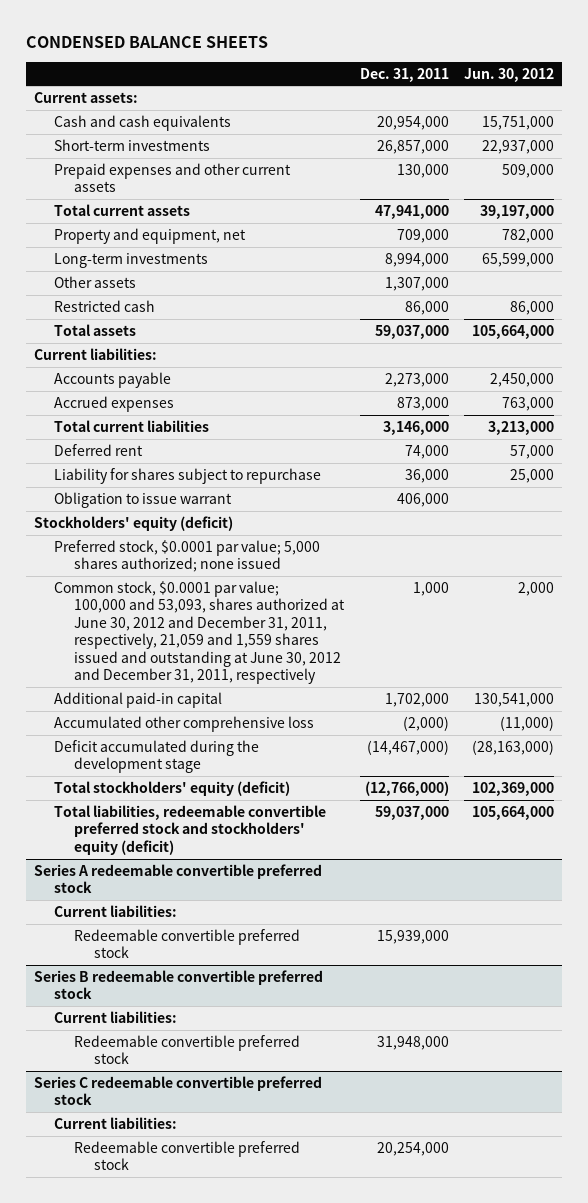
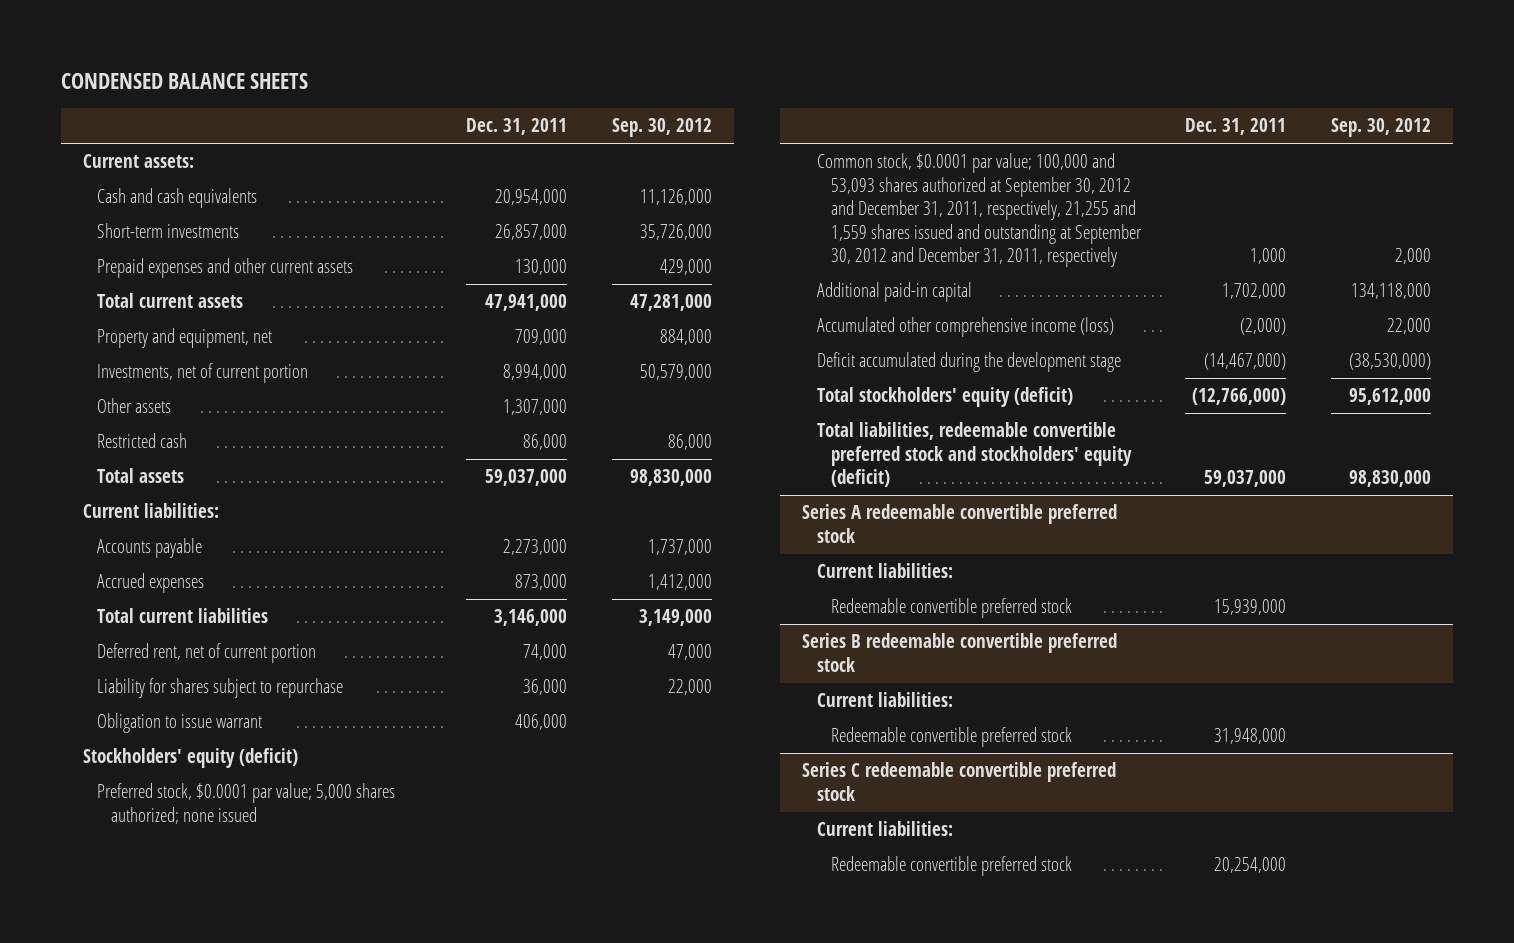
- | Dec. 31, 2011 | Jun. 30, 2012
+ | Dec. 31, 2011 | Sep. 30, 2012
- Long-term investments | 8,994,000 | 65,599,000
+ Investments, net of current portion | 8,994,000 | 50,579,000
- Deferred rent | 74,000 | 57,000
+ Deferred rent, net of current portion | 74,000 | 47,000
- Common stock, $0.0001 par value; 100,000 and 53,093, shares authorized at June 30, 2012 and December 31, 2011, respectively, 21,059 and 1,559 shares issued and outstanding at June 30, 2012 and December 31, 2011, respectively | 1,000 | 2,000
+ Common stock, $0.0001 par value; 100,000 and 53,093 shares authorized at September 30, 2012 and December 31, 2011, respectively, 21,255 and 1,559 shares issued and outstanding at September 30, 2012 and December 31, 2011, respectively | 1,000 | 2,000
- Accumulated other comprehensive loss | (2,000) | (11,000)
+ Accumulated other comprehensive income (loss) | (2,000) | 22,000

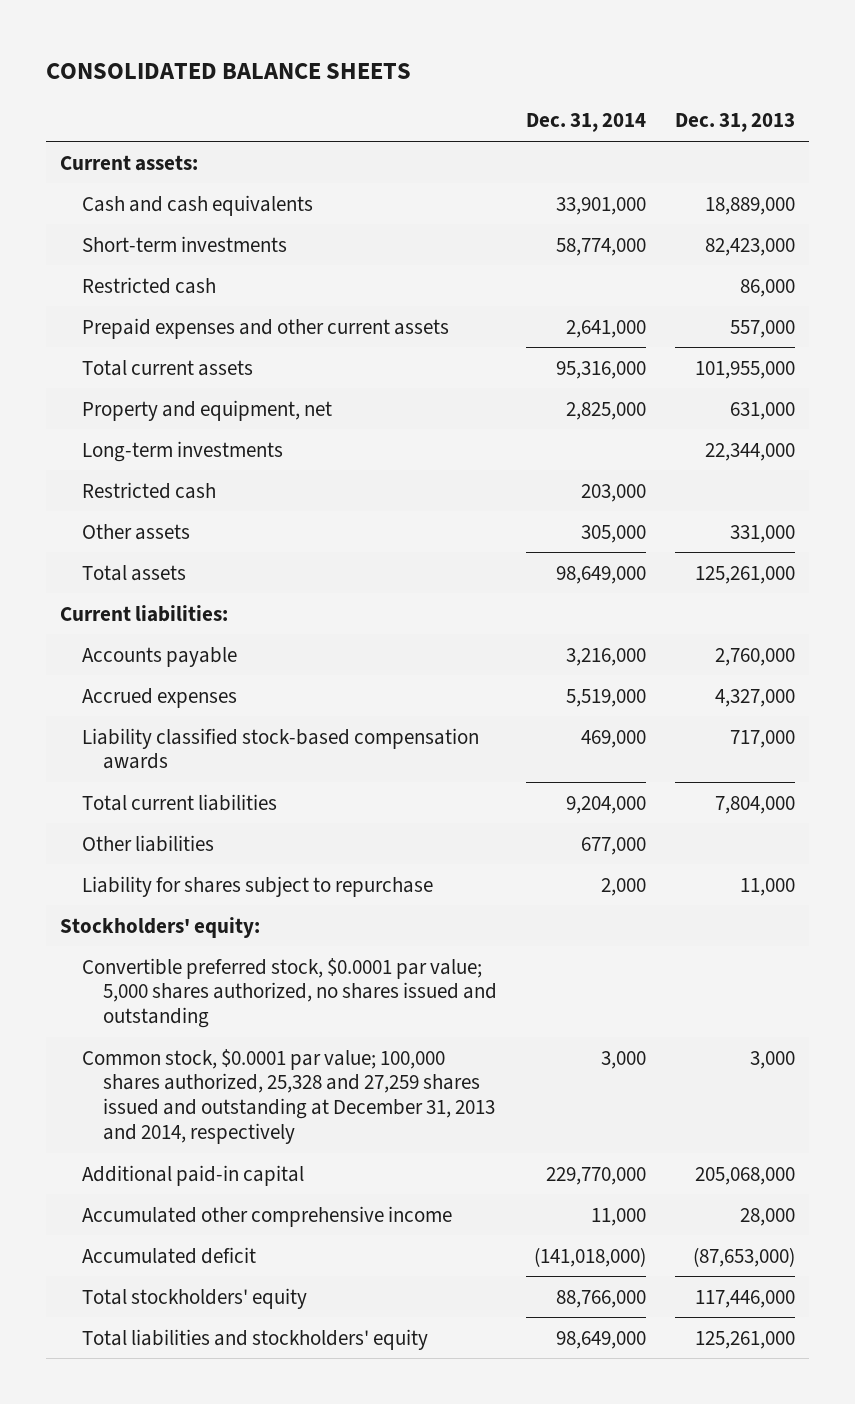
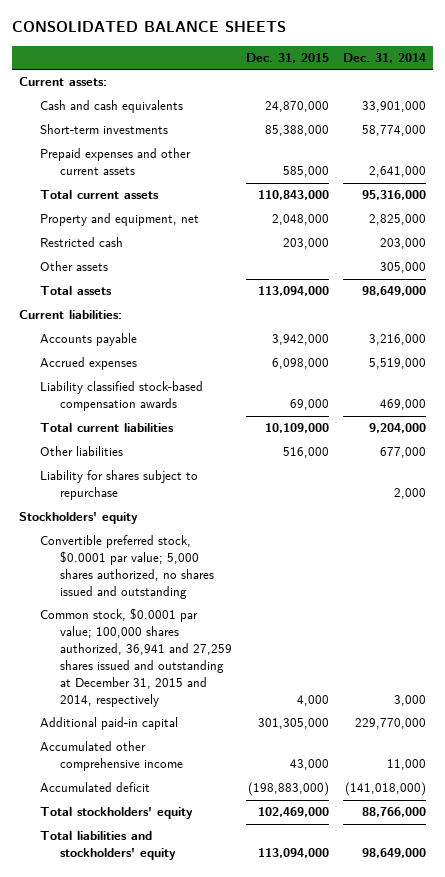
- | Dec. 31, 2014 | Dec. 31, 2013
+ | Dec. 31, 2015 | Dec. 31, 2014
- Restricted cash | | 86,000
- Long-term investments | | 22,344,000
- Stockholders' equity:
+ Stockholders' equity
- Common stock, $0.0001 par value; 100,000 shares authorized, 25,328 and 27,259 shares issued and outstanding at December 31, 2013 and 2014, respectively | 3,000 | 3,000
+ Common stock, $0.0001 par value; 100,000 shares authorized, 36,941 and 27,259 shares issued and outstanding at December 31, 2015 and 2014, respectively | 4,000 | 3,000

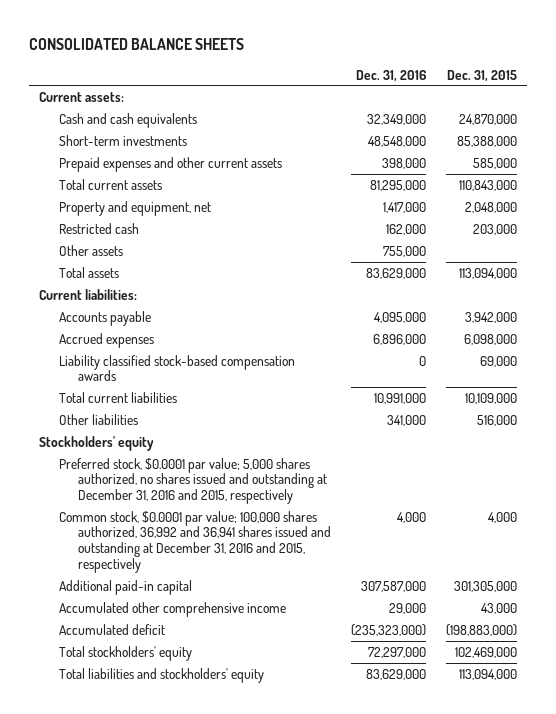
- | Dec. 31, 2015 | Dec. 31, 2014
+ | Dec. 31, 2016 | Dec. 31, 2015
- Liability for shares subject to repurchase | | 2,000
- Convertible preferred stock, $0.0001 par value; 5,000 shares authorized, no shares issued and outstanding
- Common stock, $0.0001 par value; 100,000 shares authorized, 36,941 and 27,259 shares issued and outstanding at December 31, 2015 and 2014, respectively | 4,000 | 3,000
+ Preferred stock, $0.0001 par value; 5,000 shares authorized, no shares issued and outstanding at December 31, 2016 and 2015, respectively
+ Common stock, $0.0001 par value; 100,000 shares authorized, 36,992 and 36,941 shares issued and outstanding at December 31, 2016 and 2015, respectively | 4,000 | 4,000

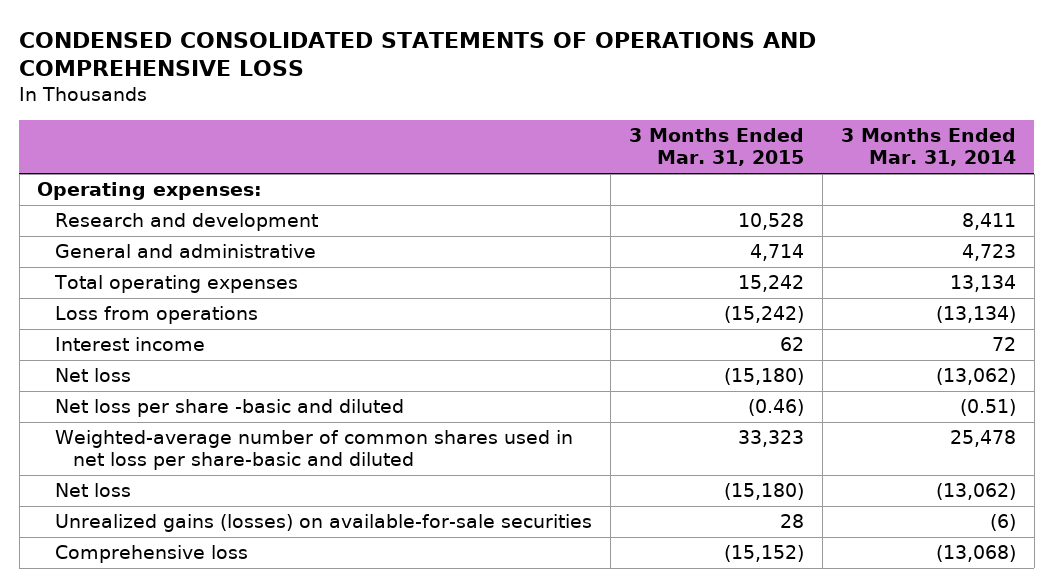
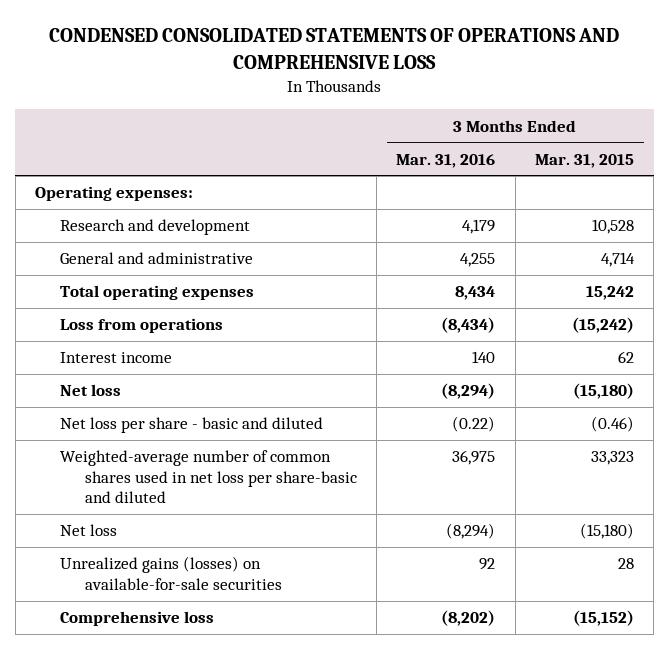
- | 3 Months Ended Mar. 31, 2015 | 3 Months Ended Mar. 31, 2014
+ | 3 Months Ended Mar. 31, 2016 | 3 Months Ended Mar. 31, 2015
- Net loss per share -basic and diluted | (0.46) | (0.51)
+ Net loss per share - basic and diluted | (0.22) | (0.46)

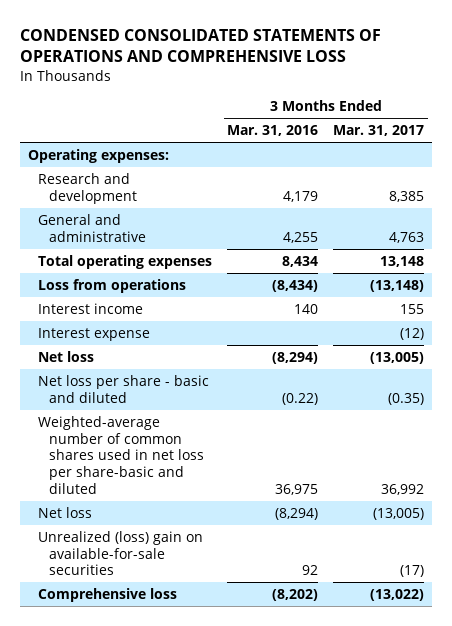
- | 3 Months Ended Mar. 31, 2016 | 3 Months Ended Mar. 31, 2015
+ | 3 Months Ended Mar. 31, 2016 | 3 Months Ended Mar. 31, 2017
+ Interest expense | | (12)
- Unrealized gains (losses) on available-for-sale securities | 92 | 28
+ Unrealized (loss) gain on available-for-sale securities | 92 | (17)

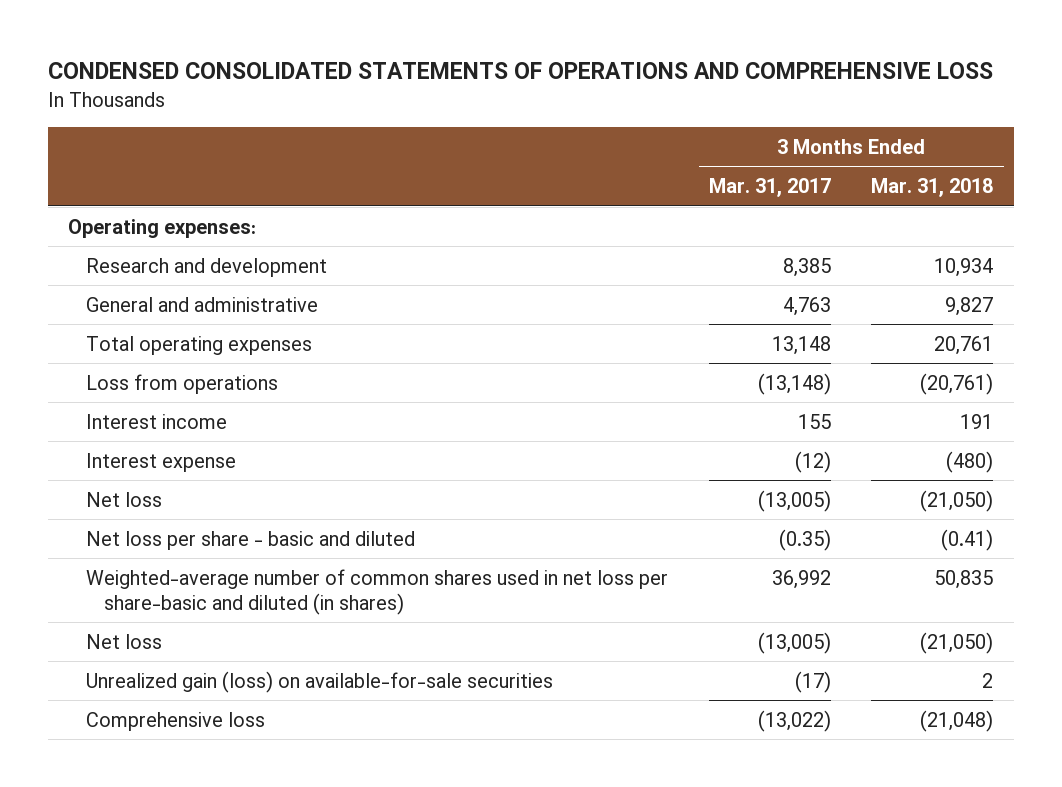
- | 3 Months Ended Mar. 31, 2016 | 3 Months Ended Mar. 31, 2017
+ | 3 Months Ended Mar. 31, 2017 | 3 Months Ended Mar. 31, 2018
- Weighted-average number of common shares used in net loss per share-basic and diluted | 36,975 | 36,992
+ Weighted-average number of common shares used in net loss per share-basic and diluted (in shares) | 36,992 | 50,835
- Unrealized (loss) gain on available-for-sale securities | 92 | (17)
+ Unrealized gain (loss) on available-for-sale securities | (17) | 2

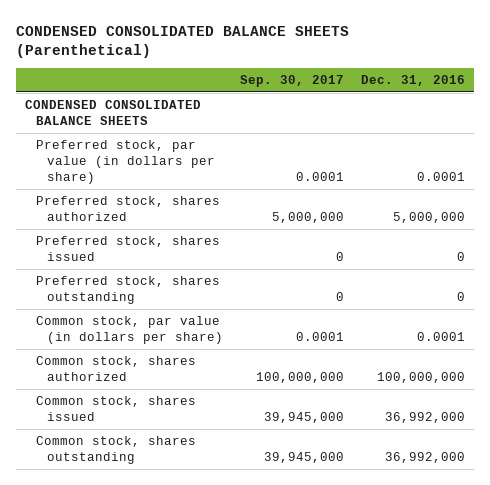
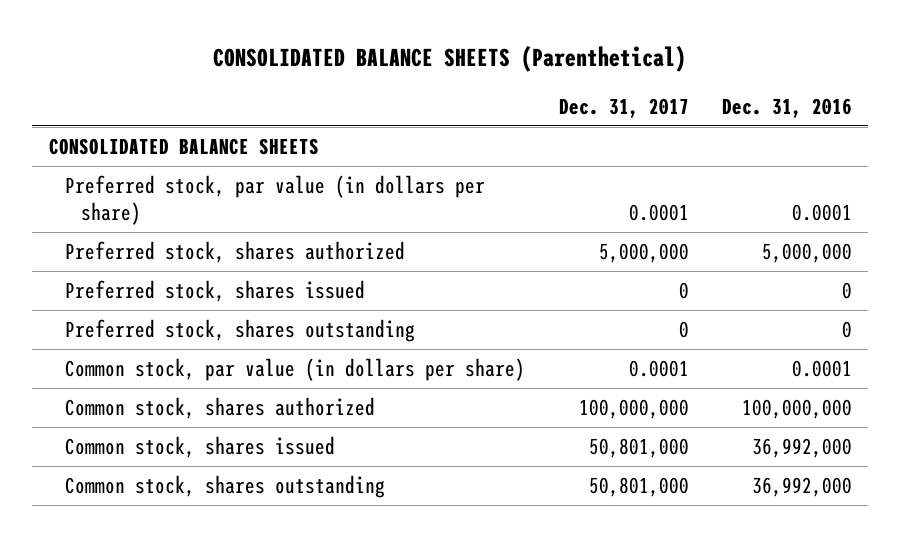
- CONDENSED CONSOLIDATED BALANCE SHEETS (Parenthetical)
+ CONSOLIDATED BALANCE SHEETS (Parenthetical)
- | Sep. 30, 2017 | Dec. 31, 2016
+ | Dec. 31, 2017 | Dec. 31, 2016
- CONDENSED CONSOLIDATED BALANCE SHEETS
+ CONSOLIDATED BALANCE SHEETS

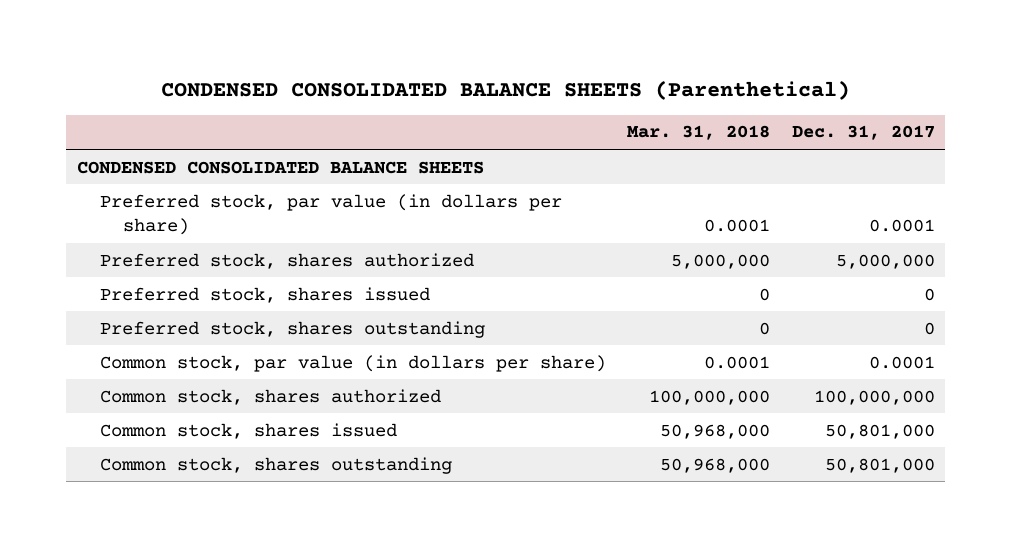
- CONSOLIDATED BALANCE SHEETS (Parenthetical)
+ CONDENSED CONSOLIDATED BALANCE SHEETS (Parenthetical)
- | Dec. 31, 2017 | Dec. 31, 2016
+ | Mar. 31, 2018 | Dec. 31, 2017
- CONSOLIDATED BALANCE SHEETS
+ CONDENSED CONSOLIDATED BALANCE SHEETS

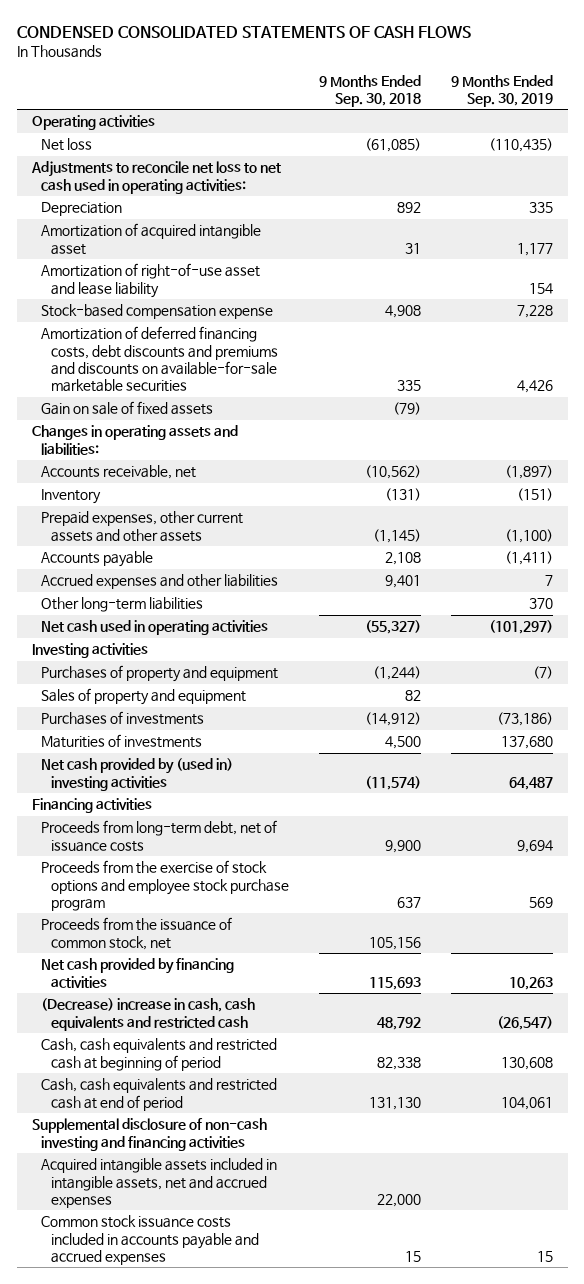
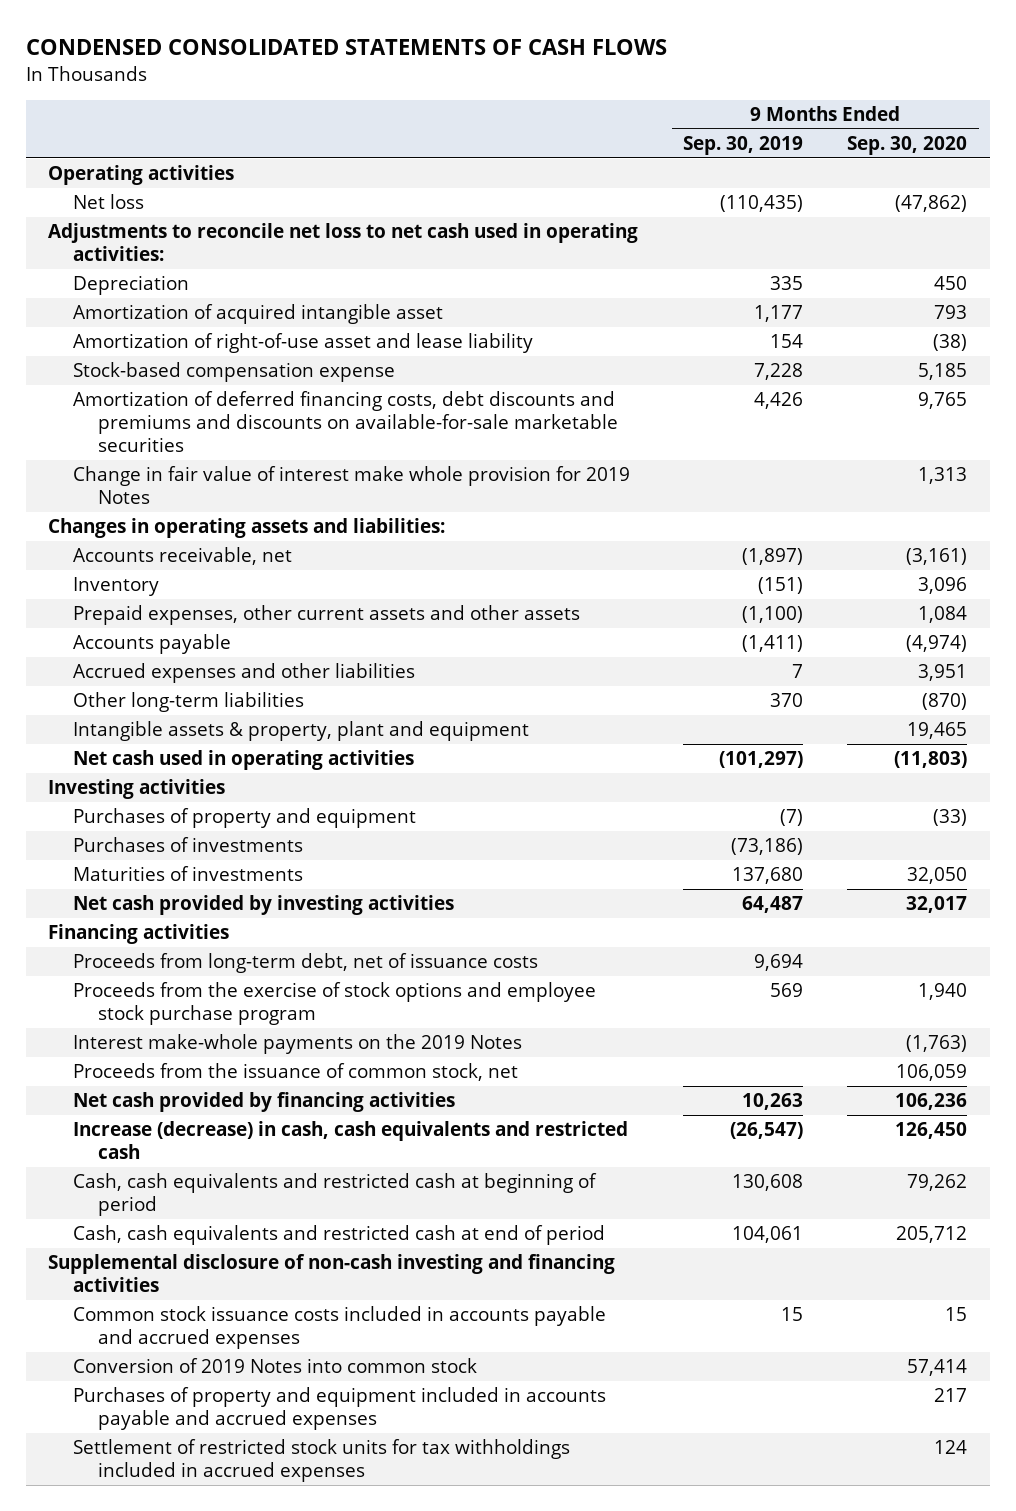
- | 9 Months Ended Sep. 30, 2018 | 9 Months Ended Sep. 30, 2019
+ | 9 Months Ended Sep. 30, 2019 | 9 Months Ended Sep. 30, 2020
- Gain on sale of fixed assets | (79) |
+ Change in fair value of interest make whole provision for 2019 Notes | | 1,313
+ Intangible assets & property, plant and equipment | | 19,465
- Sales of property and equipment | 82 |
- Net cash provided by (used in) investing activities | (11,574) | 64,487
+ Net cash provided by investing activities | 64,487 | 32,017
+ Interest make-whole payments on the 2019 Notes | | (1,763)
- (Decrease) increase in cash, cash equivalents and restricted cash | 48,792 | (26,547)
+ Increase (decrease) in cash, cash equivalents and restricted cash | (26,547) | 126,450
- Acquired intangible assets included in intangible assets, net and accrued expenses | 22,000 |
+ Conversion of 2019 Notes into common stock | | 57,414
+ Purchases of property and equipment included in accounts payable and accrued expenses | | 217
+ Settlement of restricted stock units for tax withholdings included in accrued expenses | | 124

